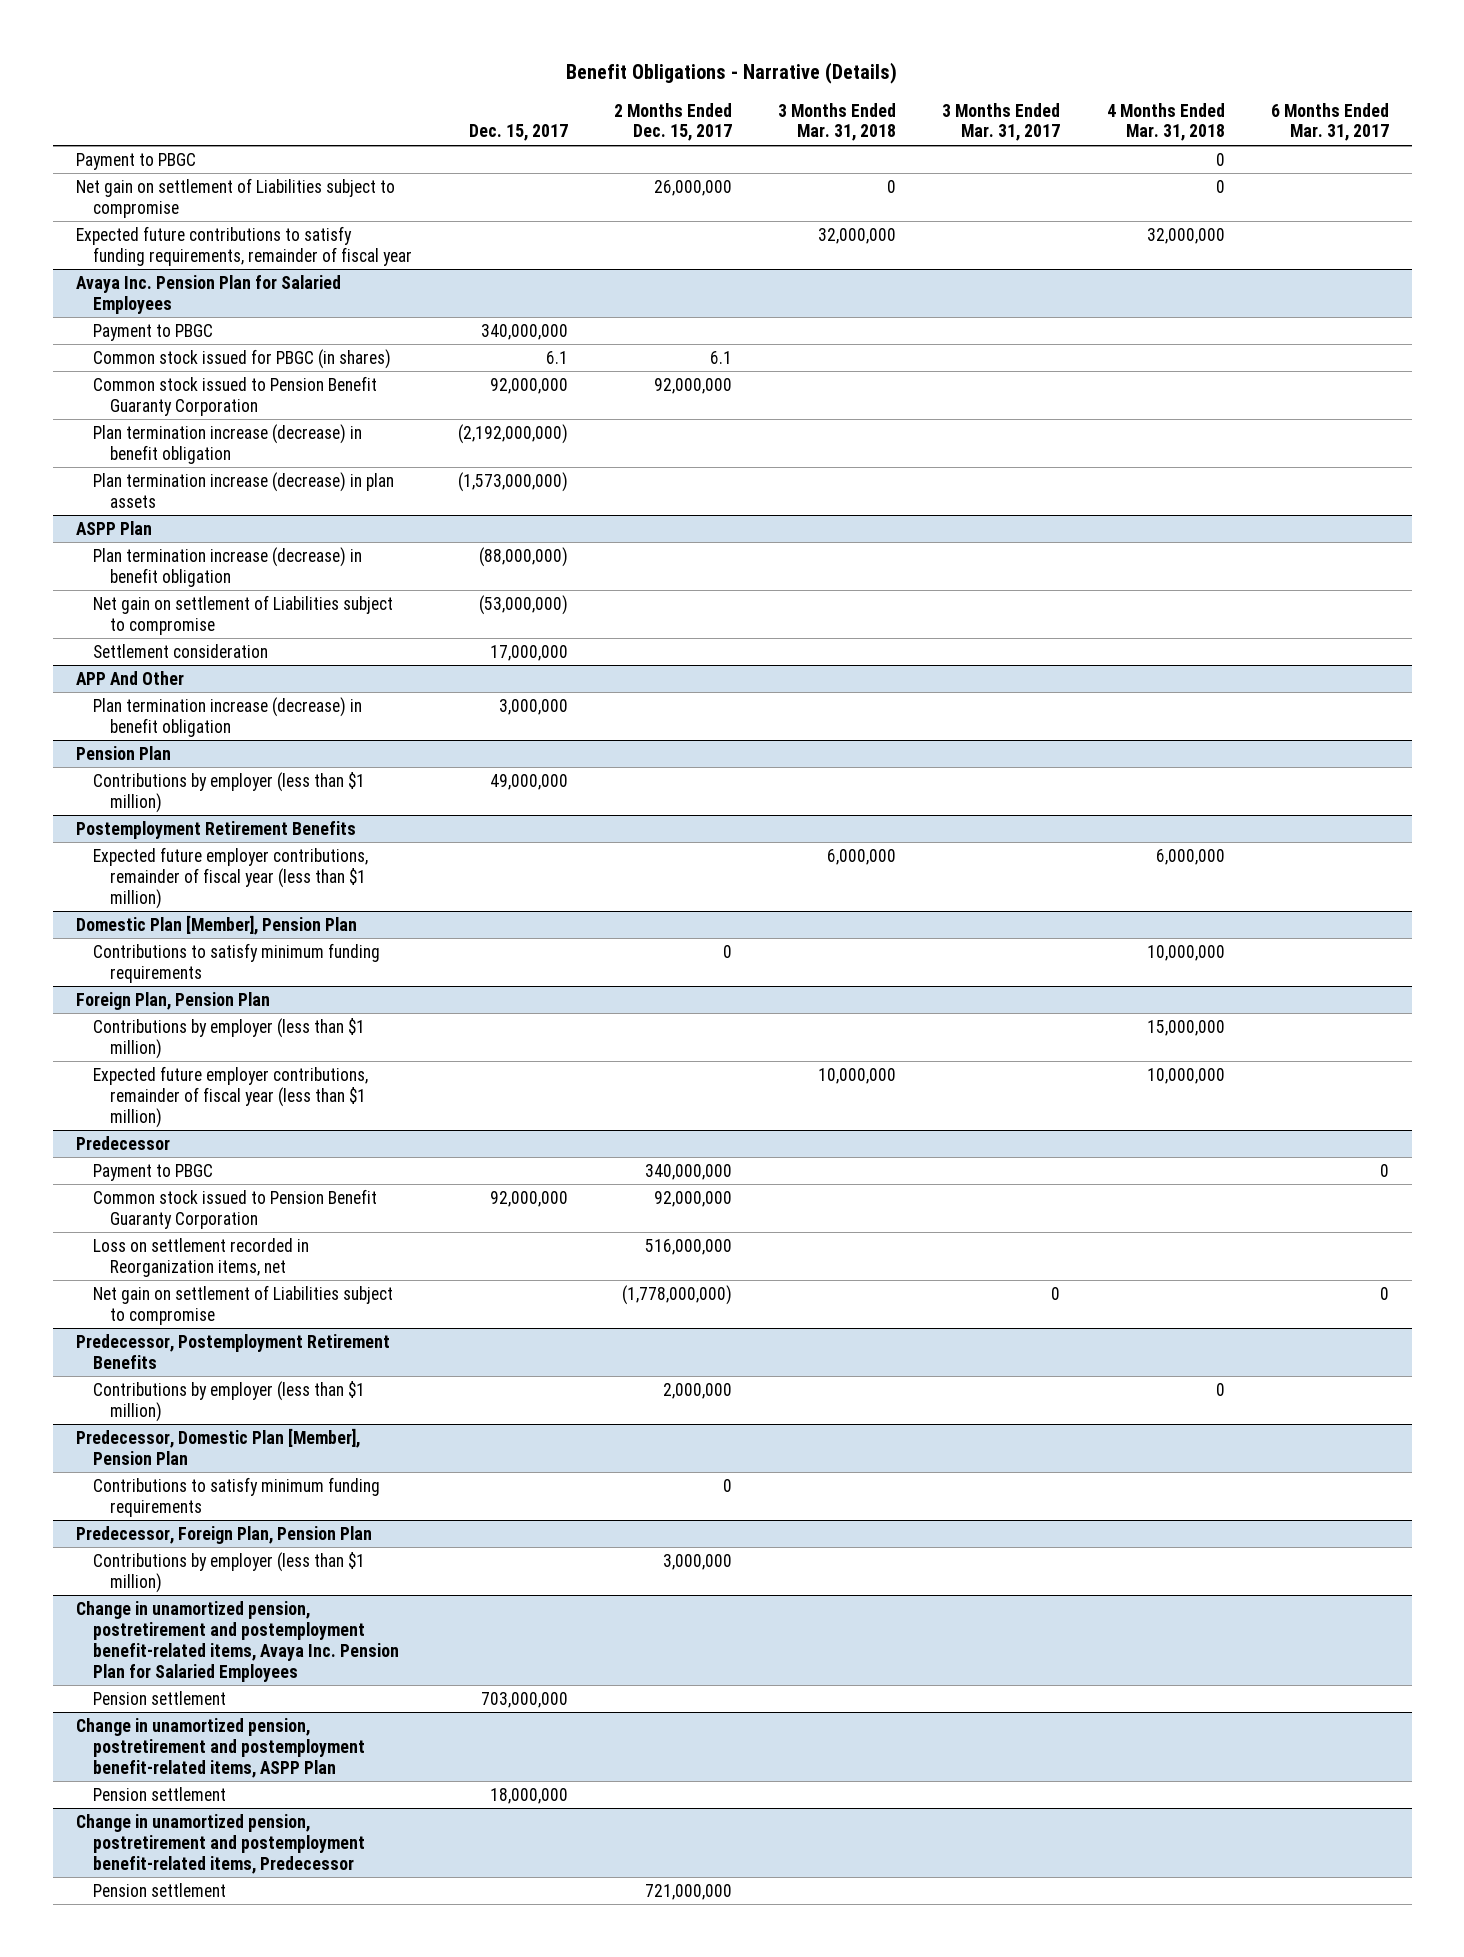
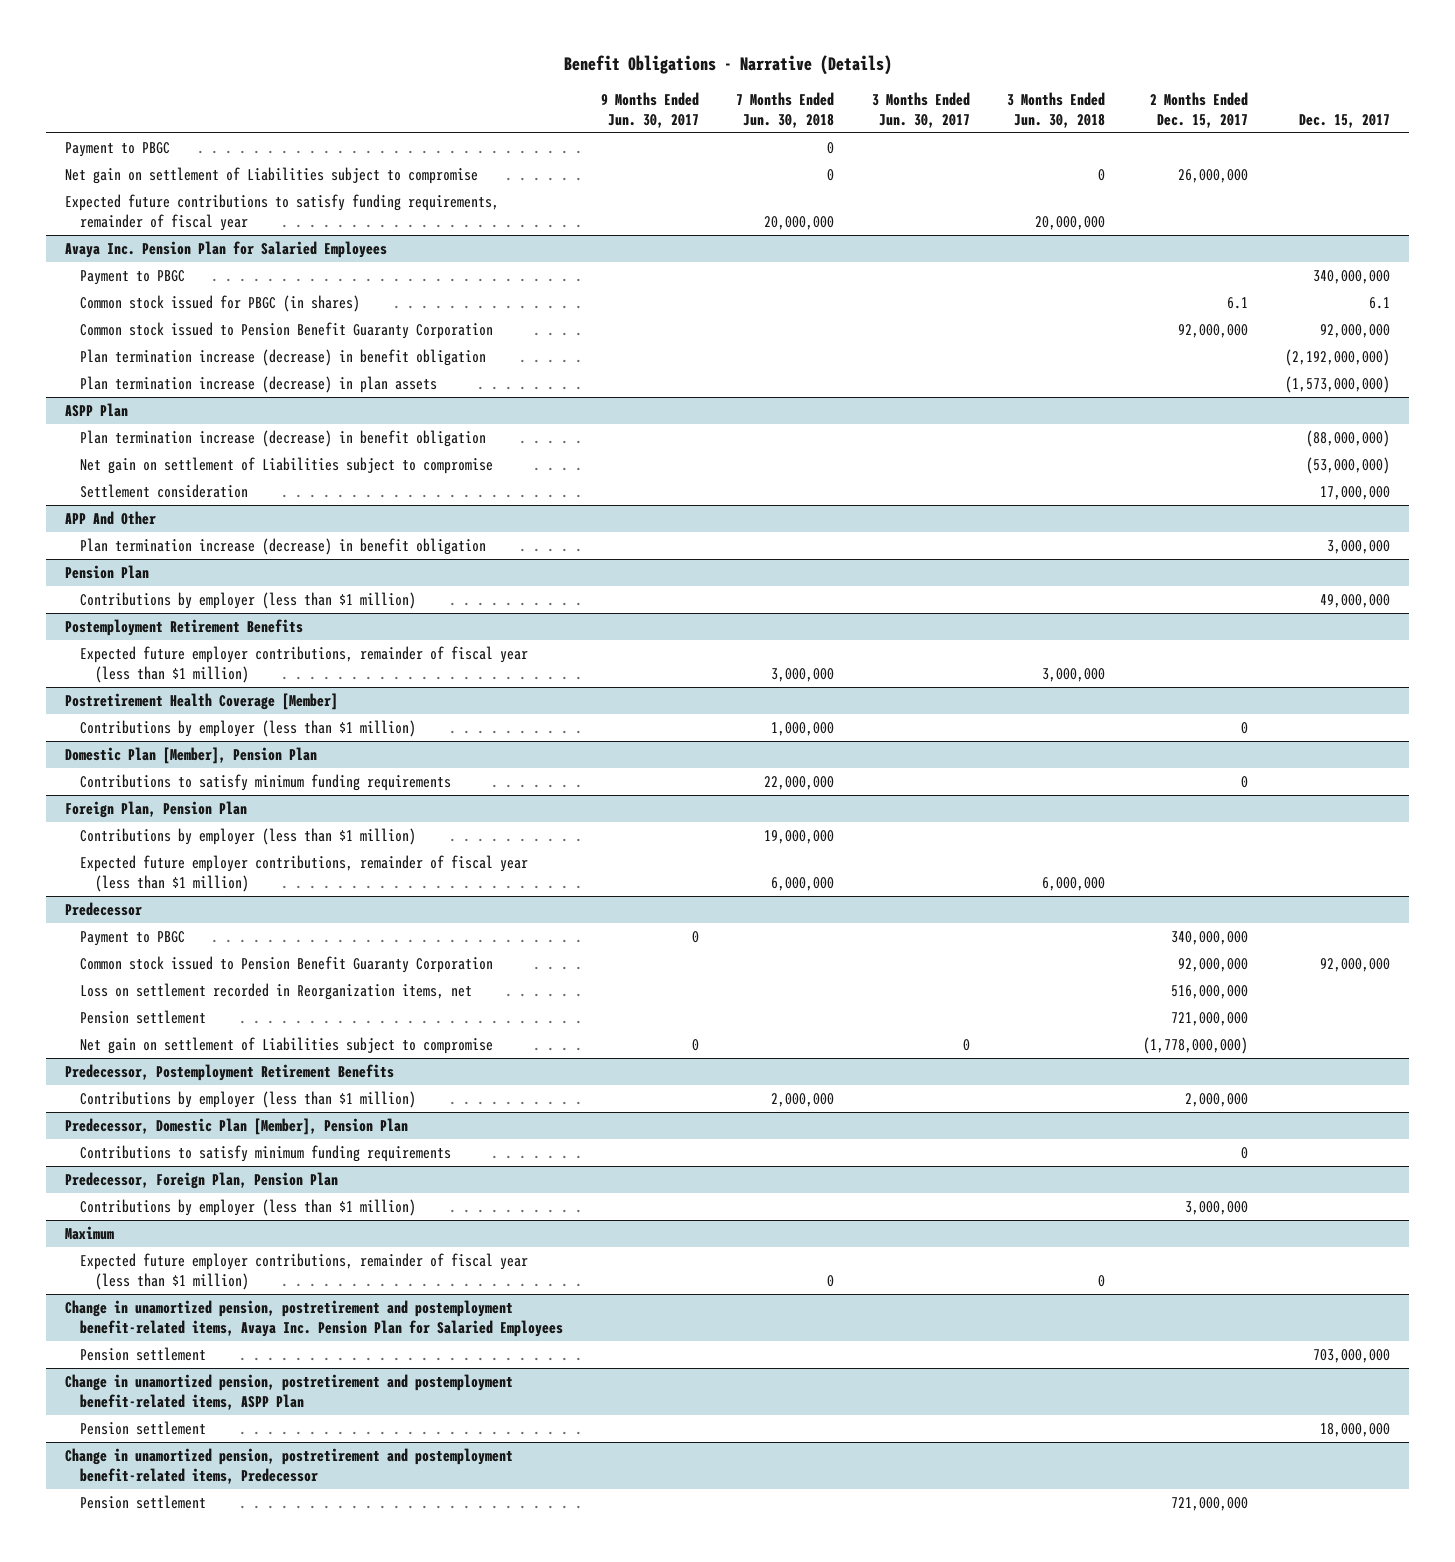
- | Dec. 15, 2017 | 2 Months Ended Dec. 15, 2017 | 3 Months Ended Mar. 31, 2018 | 3 Months Ended Mar. 31, 2017 | 4 Months Ended Mar. 31, 2018 | 6 Months Ended Mar. 31, 2017
+ | 9 Months Ended Jun. 30, 2017 | 7 Months Ended Jun. 30, 2018 | 3 Months Ended Jun. 30, 2017 | 3 Months Ended Jun. 30, 2018 | 2 Months Ended Dec. 15, 2017 | Dec. 15, 2017
+ Postretirement Health Coverage [Member]
+ Contributions by employer (less than $1 million) | | 1,000,000 | | | 0 |
@ Predecessor
+ Pension settlement | | | | | 721,000,000 |
+ Maximum
+ Expected future employer contributions, remainder of fiscal year (less than $1 million) | | 0 | | 0 | |

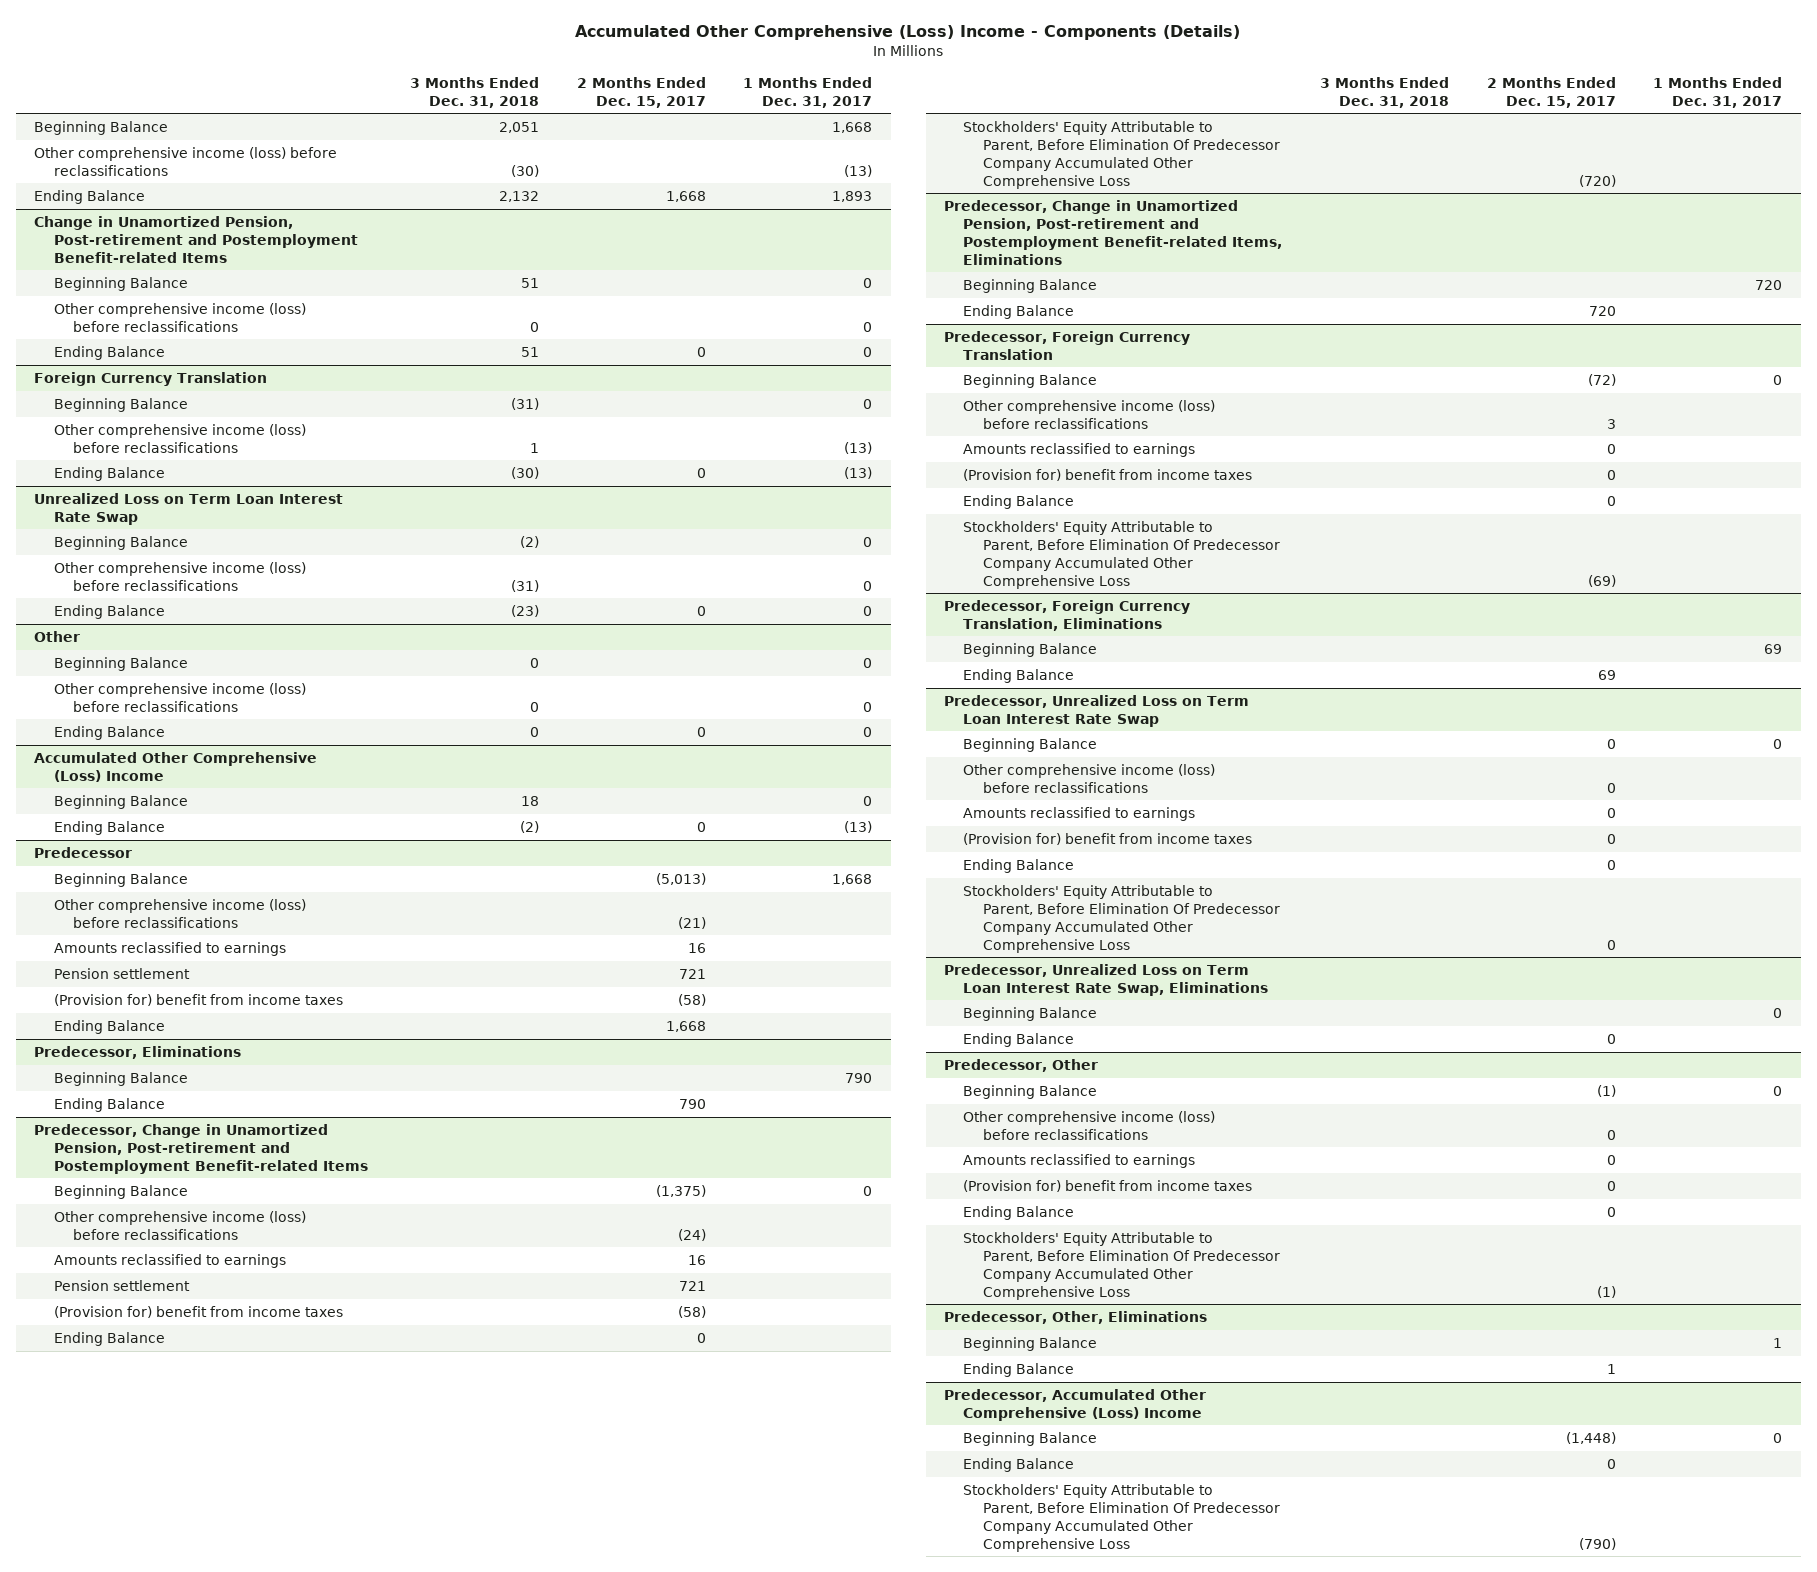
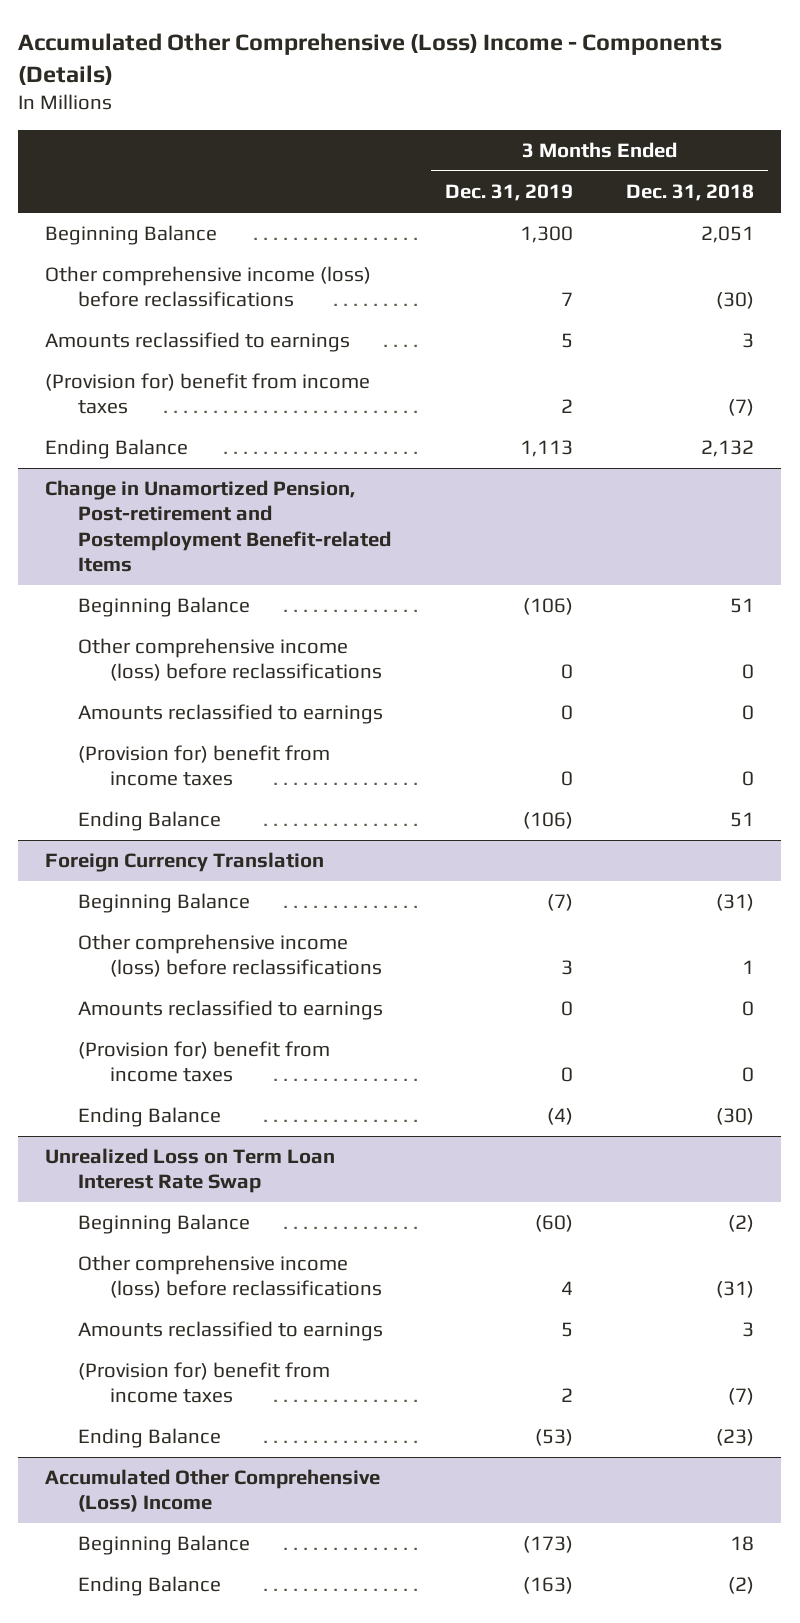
- | 3 Months Ended Dec. 31, 2018 | 2 Months Ended Dec. 15, 2017 | 1 Months Ended Dec. 31, 2017
+ | 3 Months Ended Dec. 31, 2019 | 3 Months Ended Dec. 31, 2018
+ Amounts reclassified to earnings | 5 | 3
+ (Provision for) benefit from income taxes | 2 | (7)
@ Change in Unamortized Pension, Post-retirement and Postemployment Benefit-related Items
+ Amounts reclassified to earnings | 0 | 0
+ (Provision for) benefit from income taxes | 0 | 0
@ Foreign Currency Translation
+ Amounts reclassified to earnings | 0 | 0
+ (Provision for) benefit from income taxes | 0 | 0
@ Unrealized Loss on Term Loan Interest Rate Swap
+ Amounts reclassified to earnings | 5 | 3
+ (Provision for) benefit from income taxes | 2 | (7)
- Other
- Beginning Balance | 0 | | 0
- Other comprehensive income (loss) before reclassifications | 0 | | 0
- Ending Balance | 0 | 0 | 0
- Predecessor
- Beginning Balance | | (5,013) | 1,668
- Other comprehensive income (loss) before reclassifications | | (21) |
- Amounts reclassified to earnings | | 16 |
- Pension settlement | | 721 |
- (Provision for) benefit from income taxes | | (58) |
- Ending Balance | | 1,668 |
- Predecessor, Eliminations
- Beginning Balance | | | 790
- Ending Balance | | 790 |
- Predecessor, Change in Unamortized Pension, Post-retirement and Postemployment Benefit-related Items
- Beginning Balance | | (1,375) | 0
- Other comprehensive income (loss) before reclassifications | | (24) |
- Amounts reclassified to earnings | | 16 |
- Pension settlement | | 721 |
- (Provision for) benefit from income taxes | | (58) |
- Ending Balance | | 0 |
- Stockholders' Equity Attributable to Parent, Before Elimination Of Predecessor Company Accumulated Other Comprehensive Loss | | (720) |
- Predecessor, Change in Unamortized Pension, Post-retirement and Postemployment Benefit-related Items, Eliminations
- Beginning Balance | | | 720
- Ending Balance | | 720 |
- Predecessor, Foreign Currency Translation
- Beginning Balance | | (72) | 0
- Other comprehensive income (loss) before reclassifications | | 3 |
- Amounts reclassified to earnings | | 0 |
- (Provision for) benefit from income taxes | | 0 |
- Ending Balance | | 0 |
- Stockholders' Equity Attributable to Parent, Before Elimination Of Predecessor Company Accumulated Other Comprehensive Loss | | (69) |
- Predecessor, Foreign Currency Translation, Eliminations
- Beginning Balance | | | 69
- Ending Balance | | 69 |
- Predecessor, Unrealized Loss on Term Loan Interest Rate Swap
- Beginning Balance | | 0 | 0
- Other comprehensive income (loss) before reclassifications | | 0 |
- Amounts reclassified to earnings | | 0 |
- (Provision for) benefit from income taxes | | 0 |
- Ending Balance | | 0 |
- Stockholders' Equity Attributable to Parent, Before Elimination Of Predecessor Company Accumulated Other Comprehensive Loss | | 0 |
- Predecessor, Unrealized Loss on Term Loan Interest Rate Swap, Eliminations
- Beginning Balance | | | 0
- Ending Balance | | 0 |
- Predecessor, Other
- Beginning Balance | | (1) | 0
- Other comprehensive income (loss) before reclassifications | | 0 |
- Amounts reclassified to earnings | | 0 |
- (Provision for) benefit from income taxes | | 0 |
- Ending Balance | | 0 |
- Stockholders' Equity Attributable to Parent, Before Elimination Of Predecessor Company Accumulated Other Comprehensive Loss | | (1) |
- Predecessor, Other, Eliminations
- Beginning Balance | | | 1
- Ending Balance | | 1 |
- Predecessor, Accumulated Other Comprehensive (Loss) Income
- Beginning Balance | | (1,448) | 0
- Ending Balance | | 0 |
- Stockholders' Equity Attributable to Parent, Before Elimination Of Predecessor Company Accumulated Other Comprehensive Loss | | (790) |

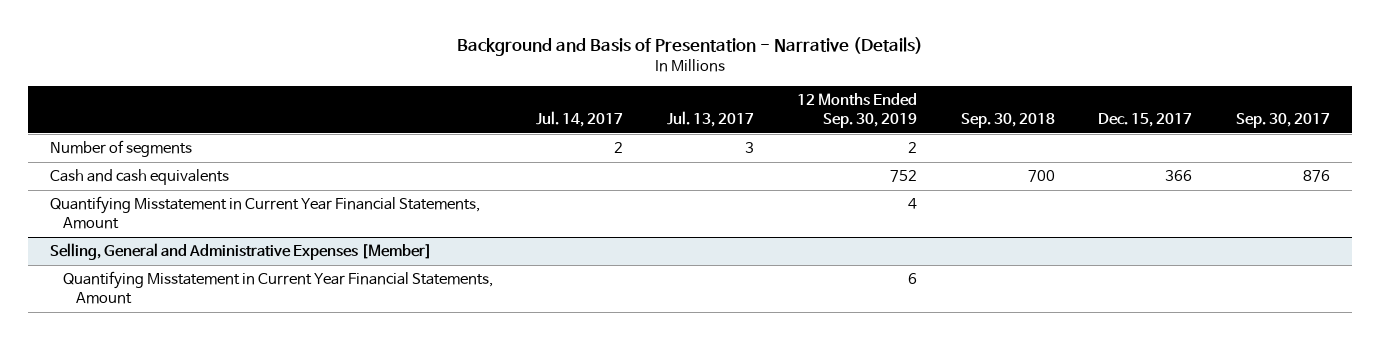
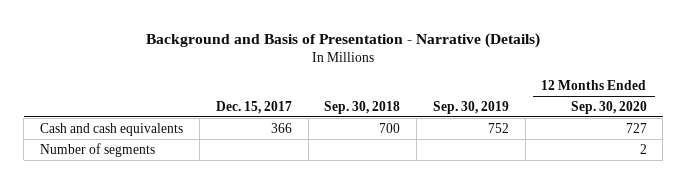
- | Jul. 14, 2017 | Jul. 13, 2017 | 12 Months Ended Sep. 30, 2019 | Sep. 30, 2018 | Dec. 15, 2017 | Sep. 30, 2017
+ | Dec. 15, 2017 | Sep. 30, 2018 | Sep. 30, 2019 | 12 Months Ended Sep. 30, 2020
- Quantifying Misstatement in Current Year Financial Statements, Amount | | | 4 | | |
- Selling, General and Administrative Expenses [Member]
- Quantifying Misstatement in Current Year Financial Statements, Amount | | | 6 | | |
moved down: Number of segments | | | | 2

